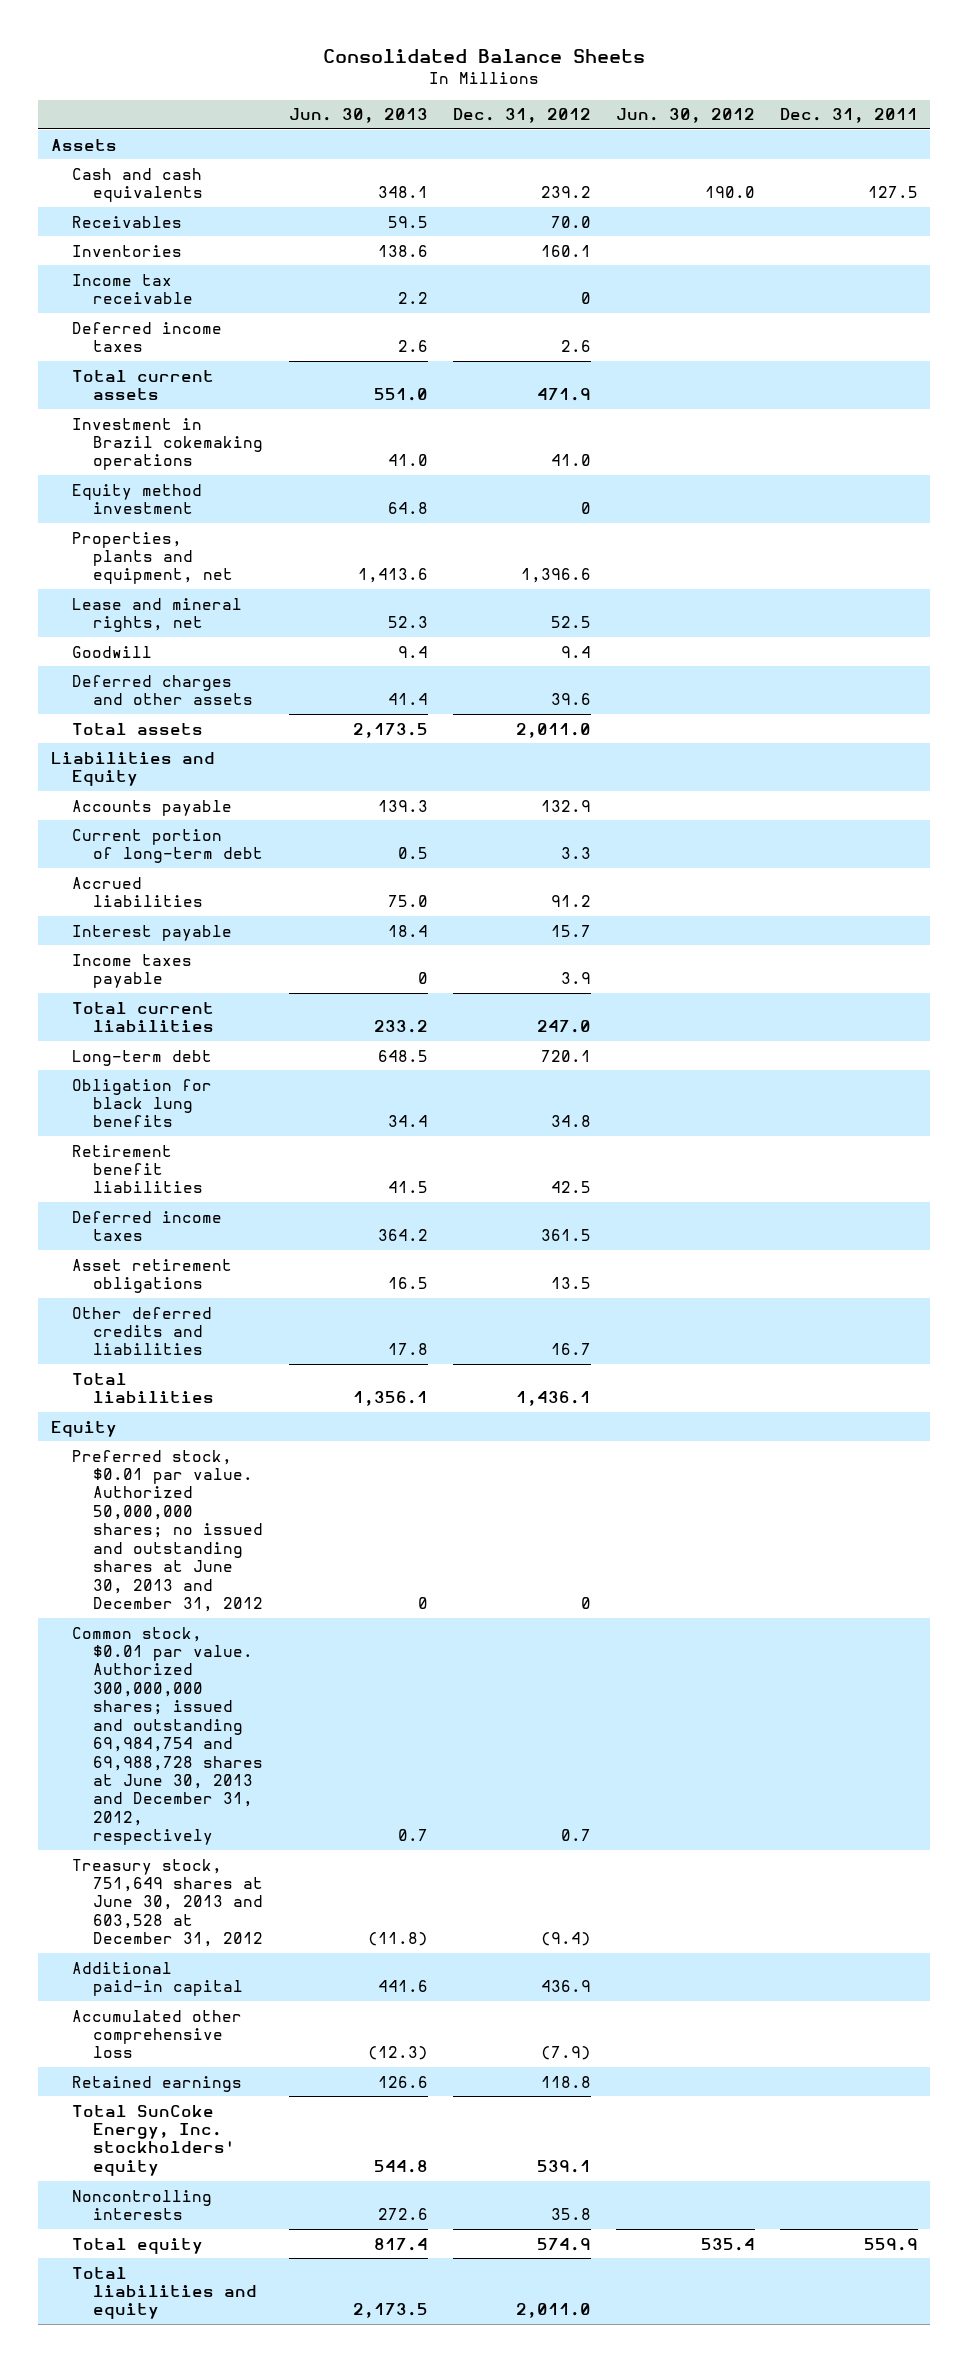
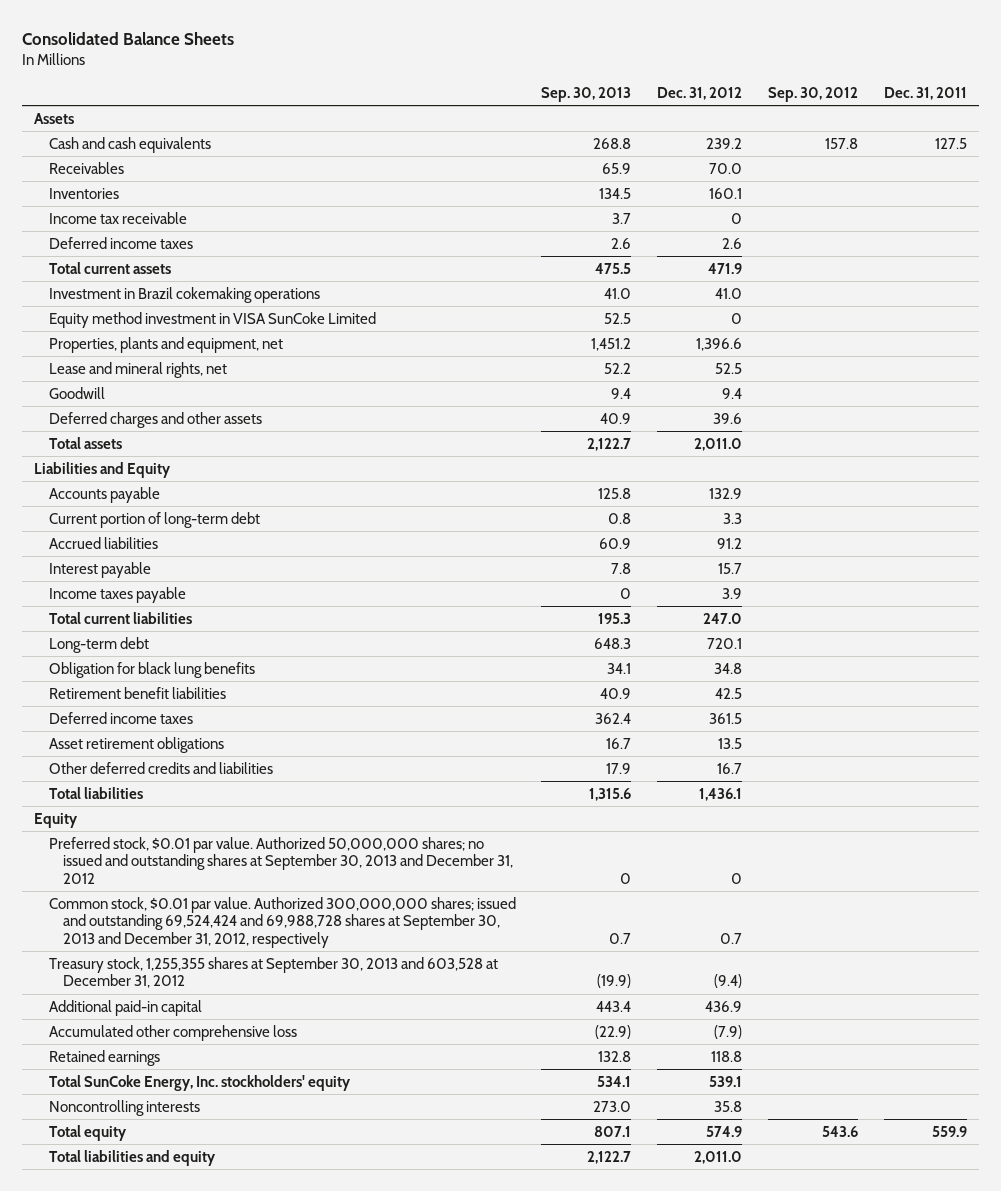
- | Jun. 30, 2013 | Dec. 31, 2012 | Jun. 30, 2012 | Dec. 31, 2011
+ | Sep. 30, 2013 | Dec. 31, 2012 | Sep. 30, 2012 | Dec. 31, 2011
- Equity method investment | 64.8 | 0 | |
+ Equity method investment in VISA SunCoke Limited | 52.5 | 0 | |
- Preferred stock, $0.01 par value. Authorized 50,000,000 shares; no issued and outstanding shares at June 30, 2013 and December 31, 2012 | 0 | 0 | |
- Common stock, $0.01 par value. Authorized 300,000,000 shares; issued and outstanding 69,984,754 and 69,988,728 shares at June 30, 2013 and December 31, 2012, respectively | 0.7 | 0.7 | |
- Treasury stock, 751,649 shares at June 30, 2013 and 603,528 at December 31, 2012 | (11.8) | (9.4) | |
+ Preferred stock, $0.01 par value. Authorized 50,000,000 shares; no issued and outstanding shares at September 30, 2013 and December 31, 2012 | 0 | 0 | |
+ Common stock, $0.01 par value. Authorized 300,000,000 shares; issued and outstanding 69,524,424 and 69,988,728 shares at September 30, 2013 and December 31, 2012, respectively | 0.7 | 0.7 | |
+ Treasury stock, 1,255,355 shares at September 30, 2013 and 603,528 at December 31, 2012 | (19.9) | (9.4) | |

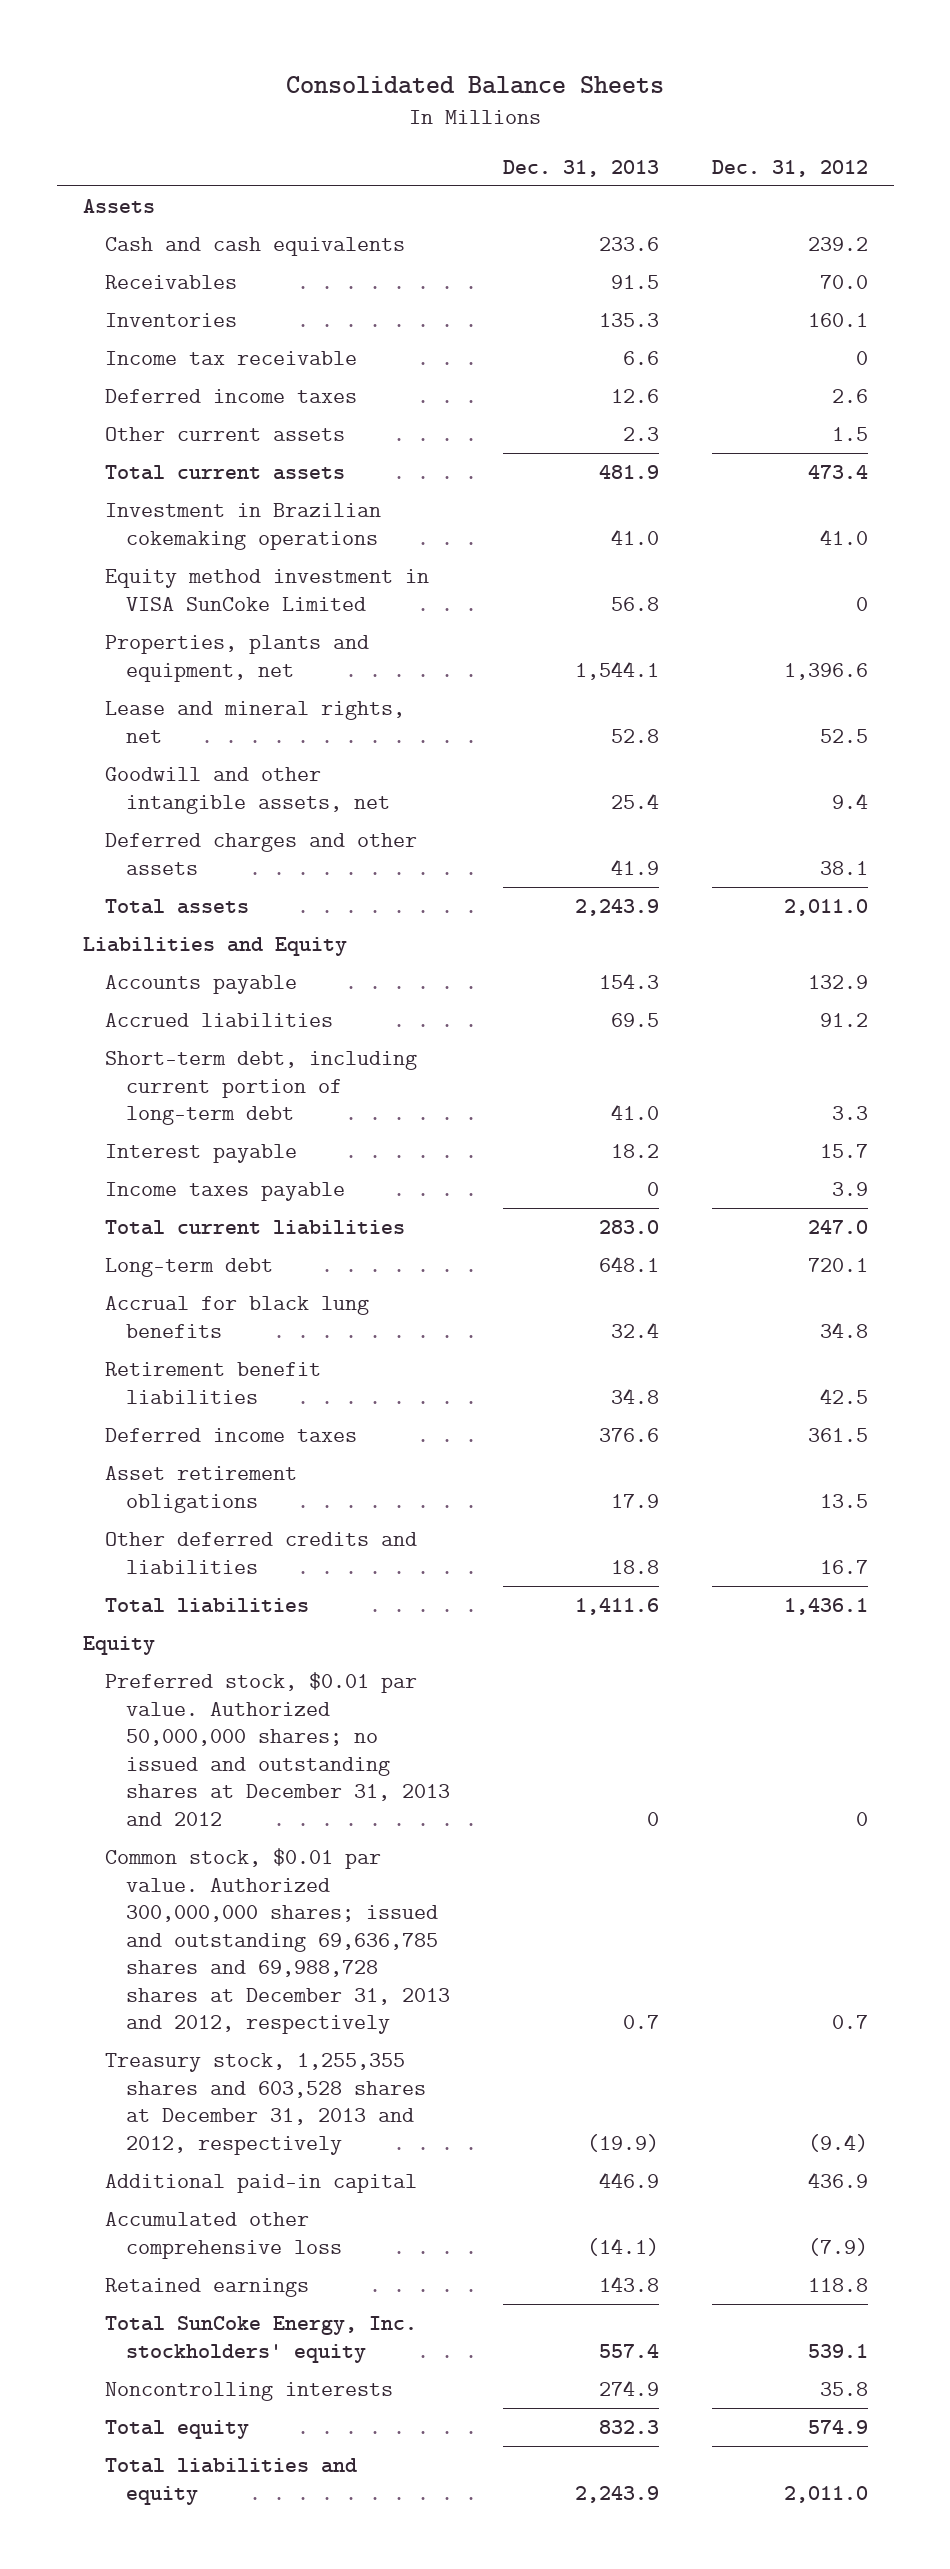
- | Sep. 30, 2013 | Dec. 31, 2012 | Sep. 30, 2012 | Dec. 31, 2011
+ | Dec. 31, 2013 | Dec. 31, 2012
- Total current assets | 475.5 | 471.9 | |
- Investment in Brazil cokemaking operations | 41.0 | 41.0 | |
+ Other current assets | 2.3 | 1.5
+ Total current assets | 481.9 | 473.4
+ Investment in Brazilian cokemaking operations | 41.0 | 41.0
- Goodwill | 9.4 | 9.4 | |
- Deferred charges and other assets | 40.9 | 39.6 | |
+ Goodwill and other intangible assets, net | 25.4 | 9.4
+ Deferred charges and other assets | 41.9 | 38.1
- Current portion of long-term debt | 0.8 | 3.3 | |
+ Short-term debt, including current portion of long-term debt | 41.0 | 3.3
- Obligation for black lung benefits | 34.1 | 34.8 | |
+ Accrual for black lung benefits | 32.4 | 34.8
- Preferred stock, $0.01 par value. Authorized 50,000,000 shares; no issued and outstanding shares at September 30, 2013 and December 31, 2012 | 0 | 0 | |
- Common stock, $0.01 par value. Authorized 300,000,000 shares; issued and outstanding 69,524,424 and 69,988,728 shares at September 30, 2013 and December 31, 2012, respectively | 0.7 | 0.7 | |
- Treasury stock, 1,255,355 shares at September 30, 2013 and 603,528 at December 31, 2012 | (19.9) | (9.4) | |
+ Preferred stock, $0.01 par value. Authorized 50,000,000 shares; no issued and outstanding shares at December 31, 2013 and 2012 | 0 | 0
+ Common stock, $0.01 par value. Authorized 300,000,000 shares; issued and outstanding 69,636,785 shares and 69,988,728 shares at December 31, 2013 and 2012, respectively | 0.7 | 0.7
+ Treasury stock, 1,255,355 shares and 603,528 shares at December 31, 2013 and 2012, respectively | (19.9) | (9.4)

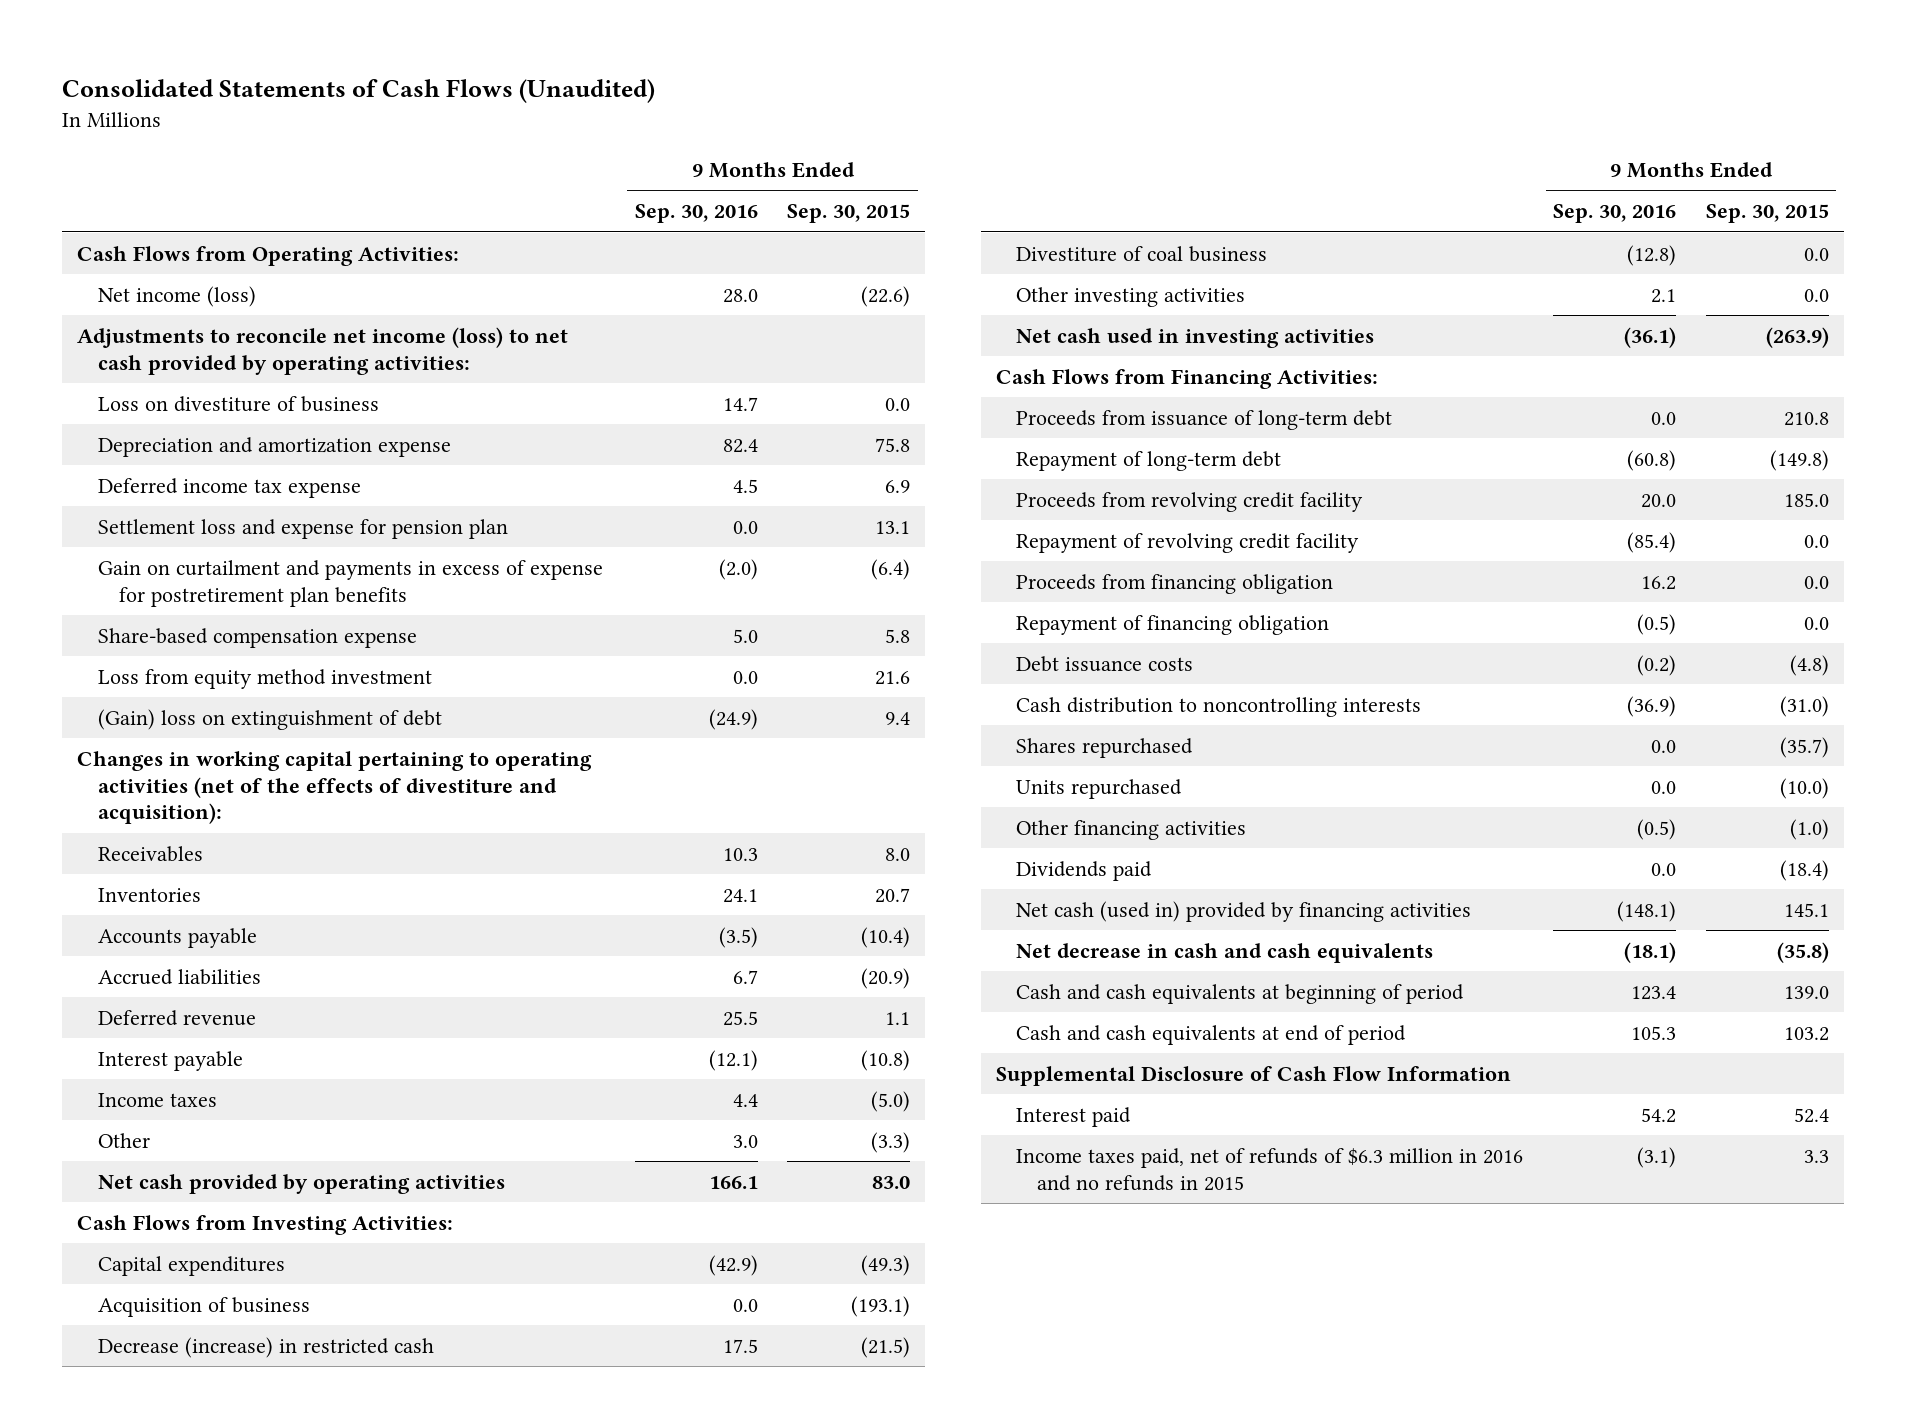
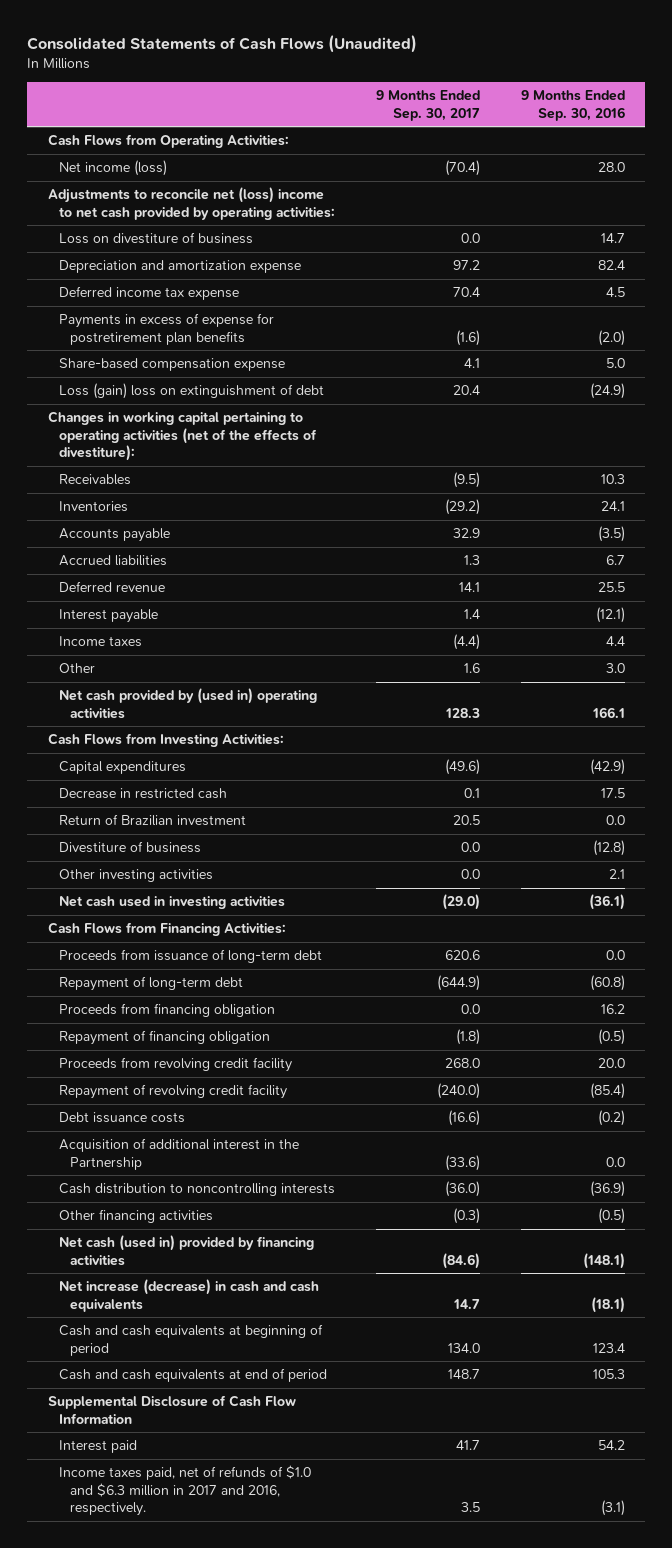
- | 9 Months Ended Sep. 30, 2016 | 9 Months Ended Sep. 30, 2015
+ | 9 Months Ended Sep. 30, 2017 | 9 Months Ended Sep. 30, 2016
- Adjustments to reconcile net income (loss) to net cash provided by operating activities:
+ Adjustments to reconcile net (loss) income to net cash provided by operating activities:
- Settlement loss and expense for pension plan | 0.0 | 13.1
- Gain on curtailment and payments in excess of expense for postretirement plan benefits | (2.0) | (6.4)
+ Payments in excess of expense for postretirement plan benefits | (1.6) | (2.0)
- Loss from equity method investment | 0.0 | 21.6
- (Gain) loss on extinguishment of debt | (24.9) | 9.4
- Changes in working capital pertaining to operating activities (net of the effects of divestiture and acquisition):
+ Loss (gain) loss on extinguishment of debt | 20.4 | (24.9)
+ Changes in working capital pertaining to operating activities (net of the effects of divestiture):
- Net cash provided by operating activities | 166.1 | 83.0
+ Net cash provided by (used in) operating activities | 128.3 | 166.1
- Acquisition of business | 0.0 | (193.1)
- Decrease (increase) in restricted cash | 17.5 | (21.5)
- Divestiture of coal business | (12.8) | 0.0
+ Decrease in restricted cash | 0.1 | 17.5
+ Return of Brazilian investment | 20.5 | 0.0
+ Divestiture of business | 0.0 | (12.8)
moved down: Proceeds from revolving credit facility | 268.0 | 20.0
moved down: Repayment of revolving credit facility | (240.0) | (85.4)
+ Acquisition of additional interest in the Partnership | (33.6) | 0.0
- Shares repurchased | 0.0 | (35.7)
- Units repurchased | 0.0 | (10.0)
- Dividends paid | 0.0 | (18.4)
- Net decrease in cash and cash equivalents | (18.1) | (35.8)
+ Net increase (decrease) in cash and cash equivalents | 14.7 | (18.1)
- Income taxes paid, net of refunds of $6.3 million in 2016 and no refunds in 2015 | (3.1) | 3.3
+ Income taxes paid, net of refunds of $1.0 and $6.3 million in 2017 and 2016, respectively. | 3.5 | (3.1)

